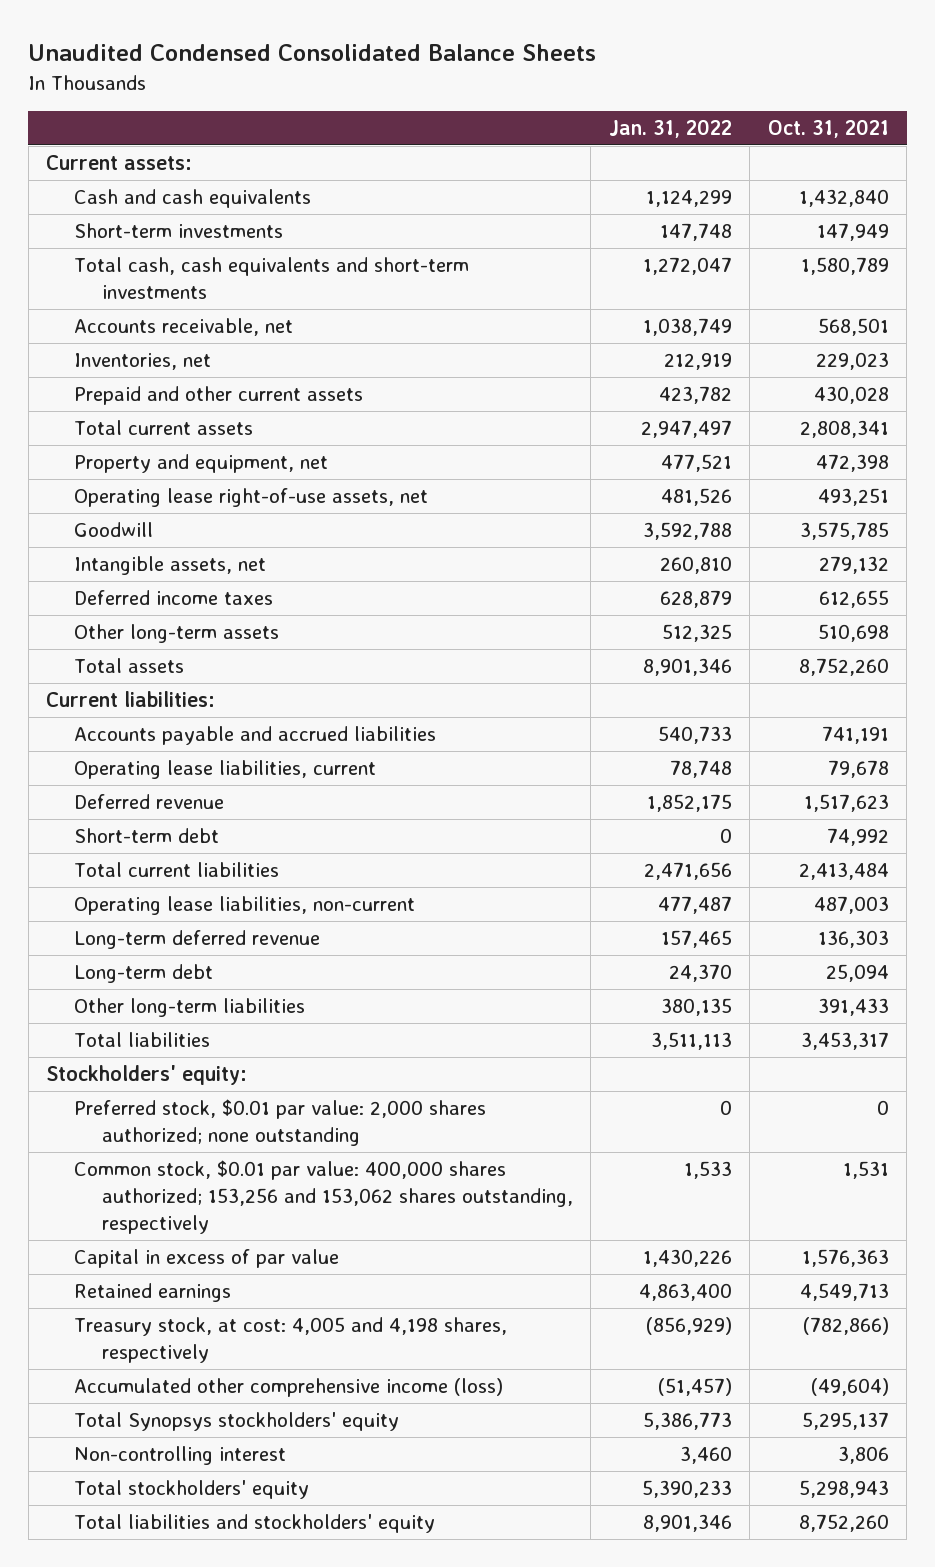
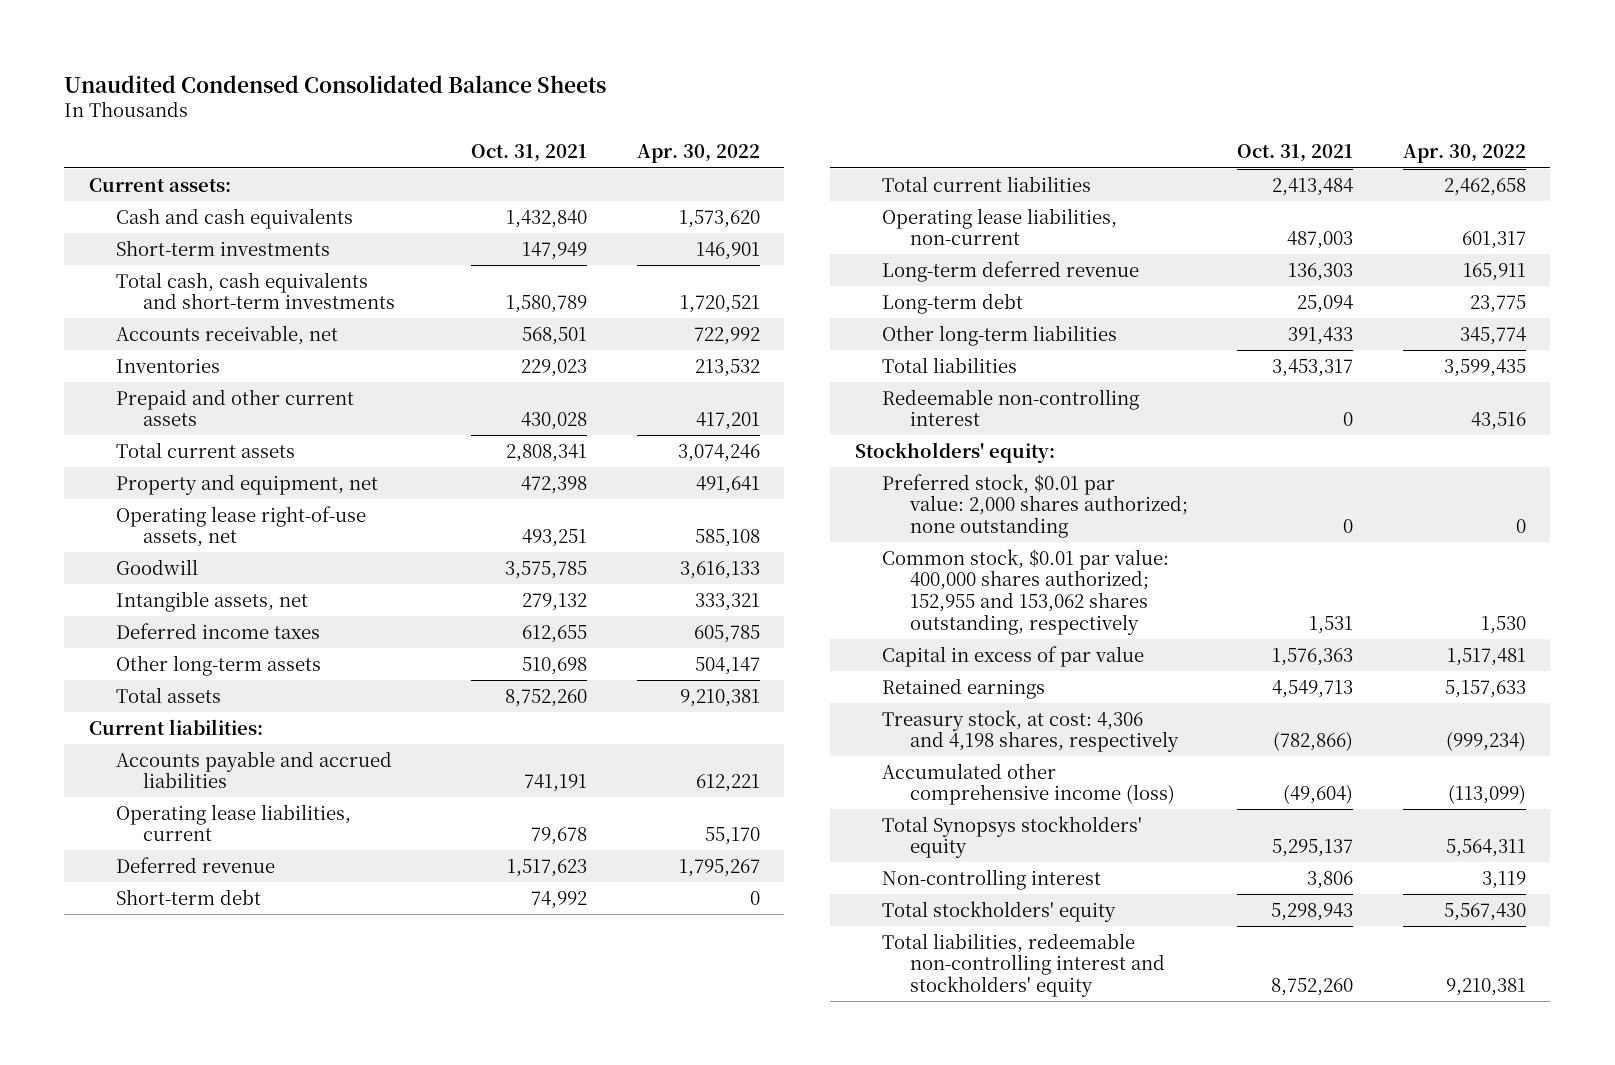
- | Jan. 31, 2022 | Oct. 31, 2021
+ | Oct. 31, 2021 | Apr. 30, 2022
- Inventories, net | 212,919 | 229,023
+ Inventories | 229,023 | 213,532
+ Redeemable non-controlling interest | 0 | 43,516
- Common stock, $0.01 par value: 400,000 shares authorized; 153,256 and 153,062 shares outstanding, respectively | 1,533 | 1,531
+ Common stock, $0.01 par value: 400,000 shares authorized; 152,955 and 153,062 shares outstanding, respectively | 1,531 | 1,530
- Treasury stock, at cost: 4,005 and 4,198 shares, respectively | (856,929) | (782,866)
+ Treasury stock, at cost: 4,306 and 4,198 shares, respectively | (782,866) | (999,234)
- Total liabilities and stockholders' equity | 8,901,346 | 8,752,260
+ Total liabilities, redeemable non-controlling interest and stockholders' equity | 8,752,260 | 9,210,381

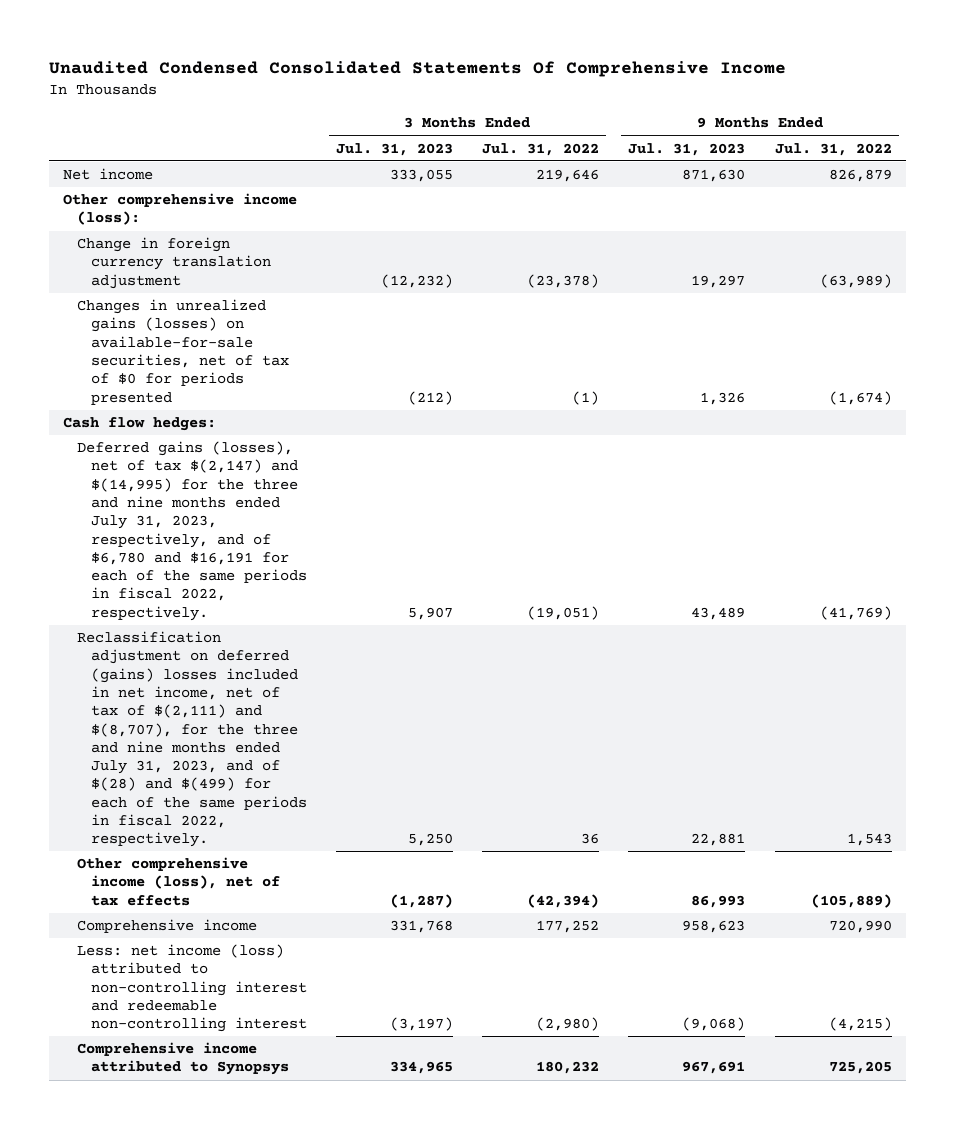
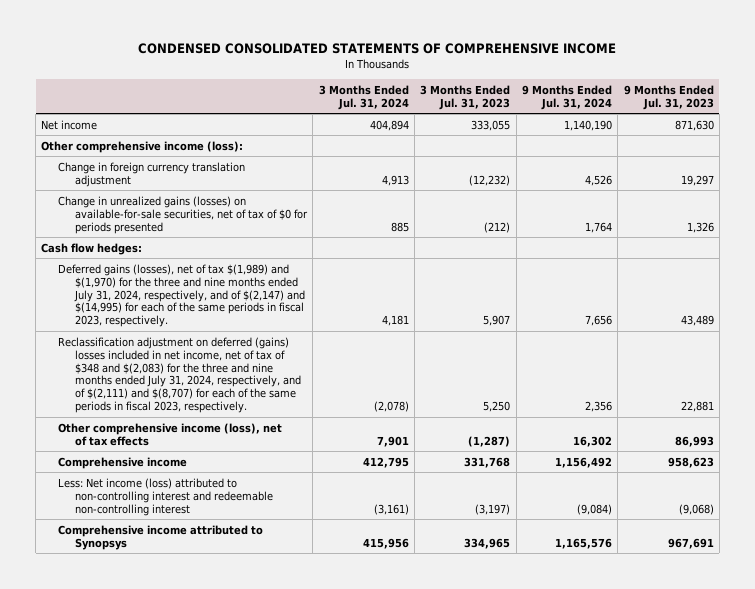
- Unaudited Condensed Consolidated Statements Of Comprehensive Income
+ CONDENSED CONSOLIDATED STATEMENTS OF COMPREHENSIVE INCOME
- | 3 Months Ended Jul. 31, 2023 | 3 Months Ended Jul. 31, 2022 | 9 Months Ended Jul. 31, 2023 | 9 Months Ended Jul. 31, 2022
+ | 3 Months Ended Jul. 31, 2024 | 3 Months Ended Jul. 31, 2023 | 9 Months Ended Jul. 31, 2024 | 9 Months Ended Jul. 31, 2023
- Changes in unrealized gains (losses) on available-for-sale securities, net of tax of $0 for periods presented | (212) | (1) | 1,326 | (1,674)
+ Change in unrealized gains (losses) on available-for-sale securities, net of tax of $0 for periods presented | 885 | (212) | 1,764 | 1,326
- Deferred gains (losses), net of tax $(2,147) and $(14,995) for the three and nine months ended July 31, 2023, respectively, and of $6,780 and $16,191 for each of the same periods in fiscal 2022, respectively. | 5,907 | (19,051) | 43,489 | (41,769)
- Reclassification adjustment on deferred (gains) losses included in net income, net of tax of $(2,111) and $(8,707), for the three and nine months ended July 31, 2023, and of $(28) and $(499) for each of the same periods in fiscal 2022, respectively. | 5,250 | 36 | 22,881 | 1,543
+ Deferred gains (losses), net of tax $(1,989) and $(1,970) for the three and nine months ended July 31, 2024, respectively, and of $(2,147) and $(14,995) for each of the same periods in fiscal 2023, respectively. | 4,181 | 5,907 | 7,656 | 43,489
+ Reclassification adjustment on deferred (gains) losses included in net income, net of tax of $348 and $(2,083) for the three and nine months ended July 31, 2024, respectively, and of $(2,111) and $(8,707) for each of the same periods in fiscal 2023, respectively. | (2,078) | 5,250 | 2,356 | 22,881
- Less: net income (loss) attributed to non-controlling interest and redeemable non-controlling interest | (3,197) | (2,980) | (9,068) | (4,215)
+ Less: Net income (loss) attributed to non-controlling interest and redeemable non-controlling interest | (3,161) | (3,197) | (9,084) | (9,068)

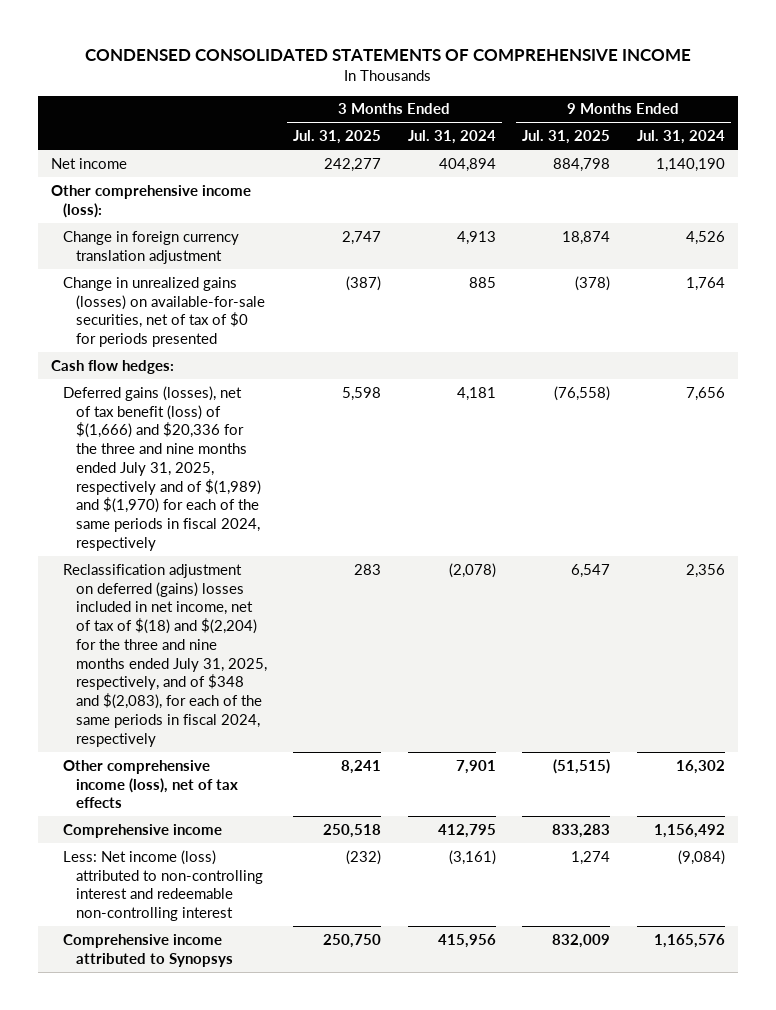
- | 3 Months Ended Jul. 31, 2024 | 3 Months Ended Jul. 31, 2023 | 9 Months Ended Jul. 31, 2024 | 9 Months Ended Jul. 31, 2023
+ | 3 Months Ended Jul. 31, 2025 | 3 Months Ended Jul. 31, 2024 | 9 Months Ended Jul. 31, 2025 | 9 Months Ended Jul. 31, 2024
- Deferred gains (losses), net of tax $(1,989) and $(1,970) for the three and nine months ended July 31, 2024, respectively, and of $(2,147) and $(14,995) for each of the same periods in fiscal 2023, respectively. | 4,181 | 5,907 | 7,656 | 43,489
- Reclassification adjustment on deferred (gains) losses included in net income, net of tax of $348 and $(2,083) for the three and nine months ended July 31, 2024, respectively, and of $(2,111) and $(8,707) for each of the same periods in fiscal 2023, respectively. | (2,078) | 5,250 | 2,356 | 22,881
+ Deferred gains (losses), net of tax benefit (loss) of $(1,666) and $20,336 for the three and nine months ended July 31, 2025, respectively and of $(1,989) and $(1,970) for each of the same periods in fiscal 2024, respectively | 5,598 | 4,181 | (76,558) | 7,656
+ Reclassification adjustment on deferred (gains) losses included in net income, net of tax of $(18) and $(2,204) for the three and nine months ended July 31, 2025, respectively, and of $348 and $(2,083), for each of the same periods in fiscal 2024, respectively | 283 | (2,078) | 6,547 | 2,356

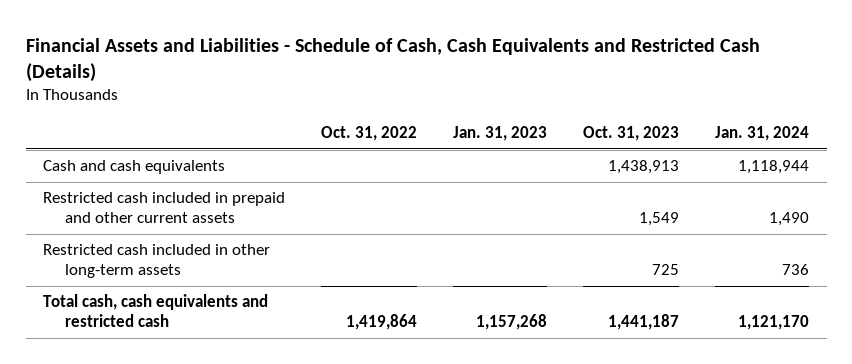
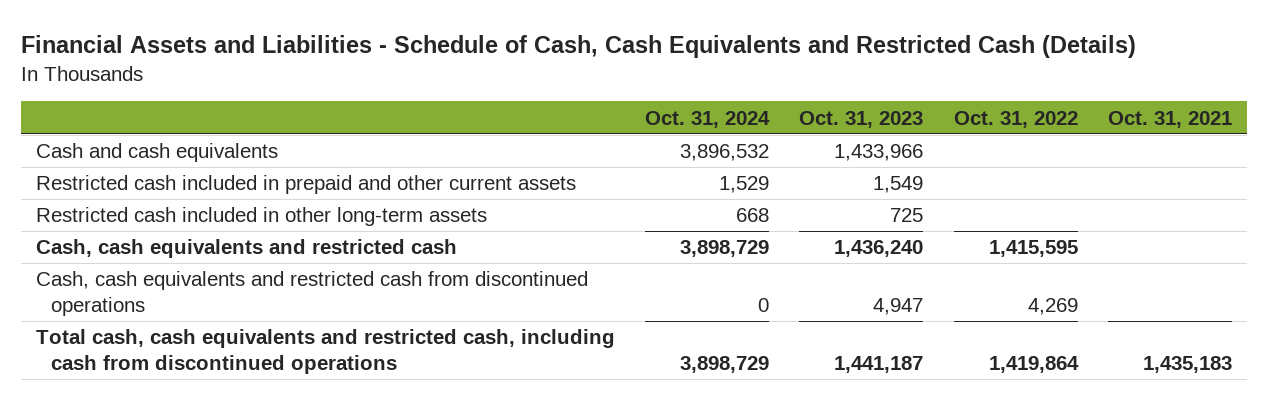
- | Oct. 31, 2022 | Jan. 31, 2023 | Oct. 31, 2023 | Jan. 31, 2024
+ | Oct. 31, 2024 | Oct. 31, 2023 | Oct. 31, 2022 | Oct. 31, 2021
- Cash and cash equivalents | | | 1,438,913 | 1,118,944
+ Cash and cash equivalents | 3,896,532 | 1,433,966 | |
- Total cash, cash equivalents and restricted cash | 1,419,864 | 1,157,268 | 1,441,187 | 1,121,170
+ Cash, cash equivalents and restricted cash | 3,898,729 | 1,436,240 | 1,415,595 |
+ Cash, cash equivalents and restricted cash from discontinued operations | 0 | 4,947 | 4,269 |
+ Total cash, cash equivalents and restricted cash, including cash from discontinued operations | 3,898,729 | 1,441,187 | 1,419,864 | 1,435,183

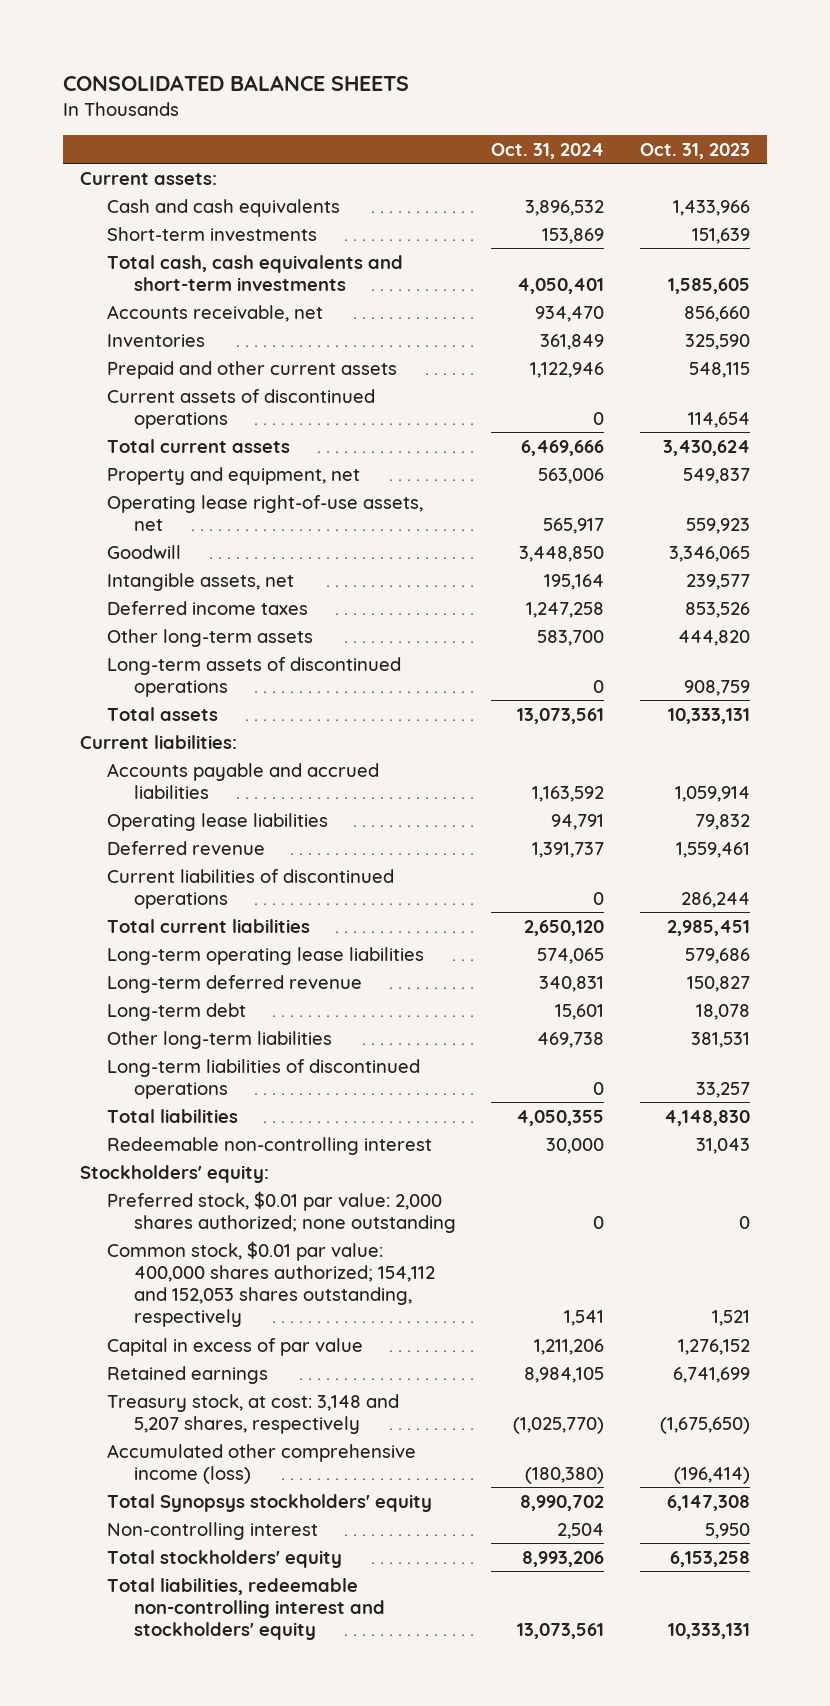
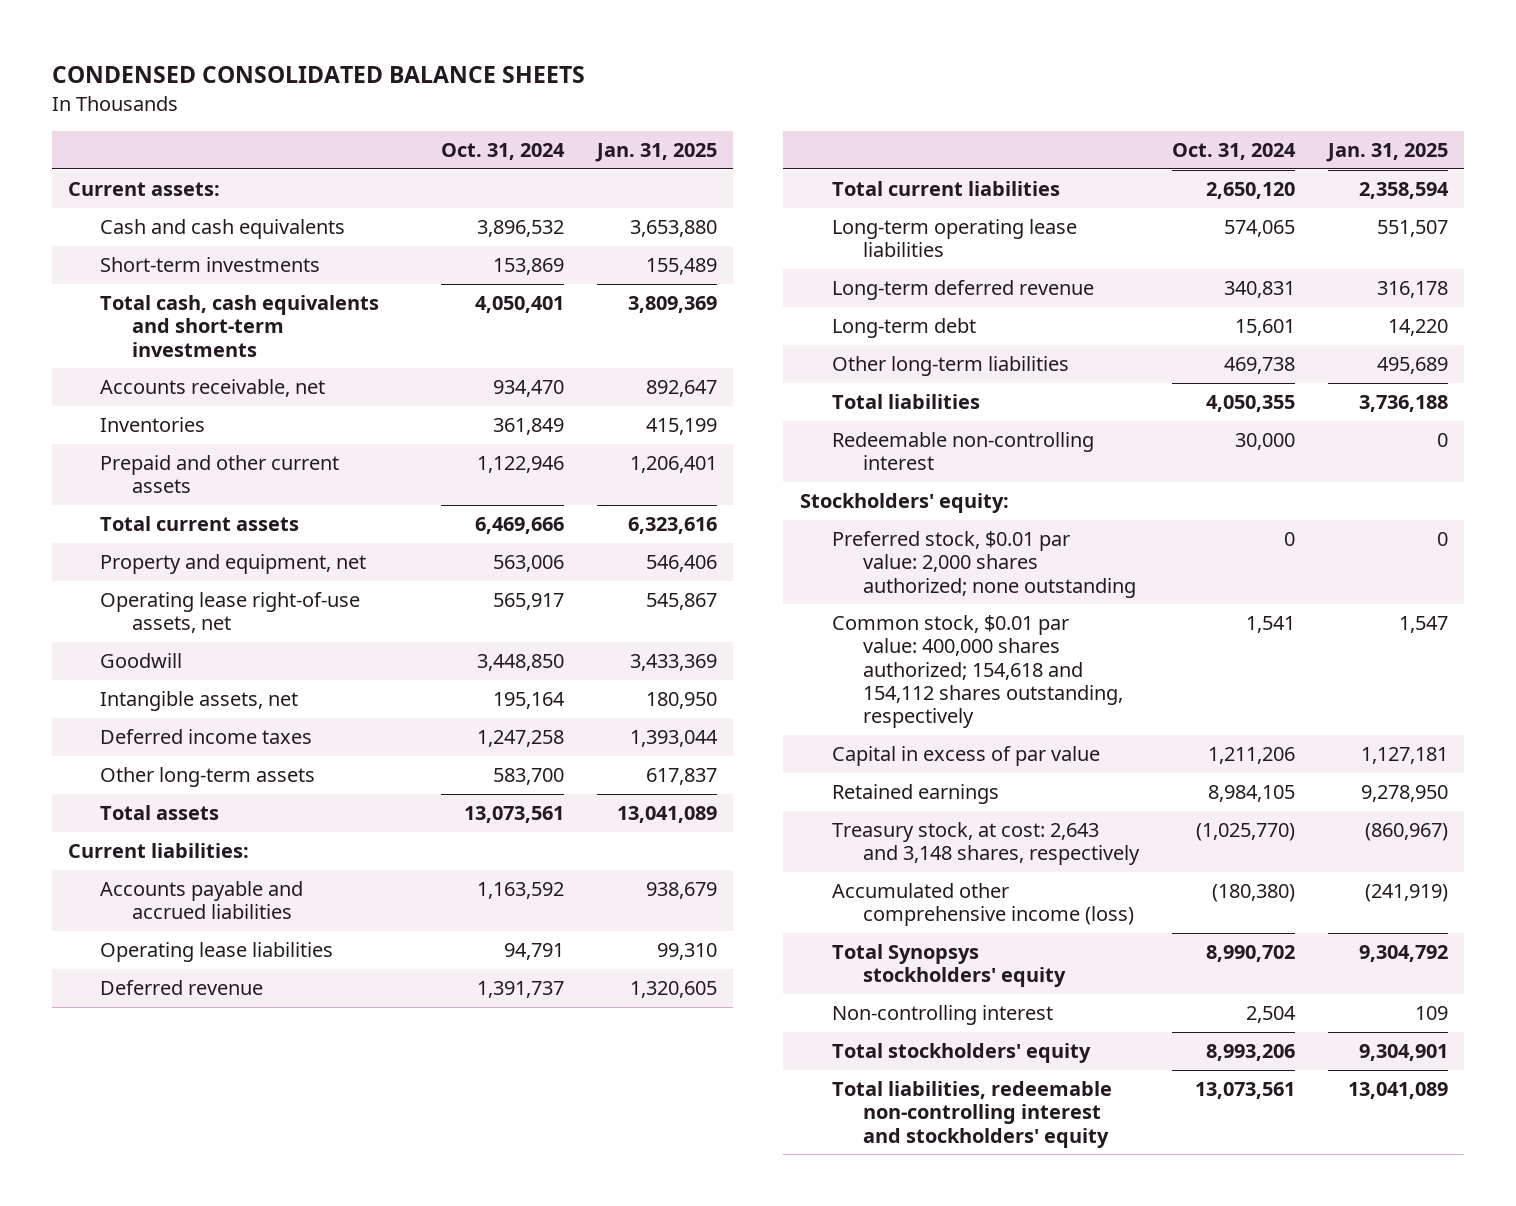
- CONSOLIDATED BALANCE SHEETS
+ CONDENSED CONSOLIDATED BALANCE SHEETS
- | Oct. 31, 2024 | Oct. 31, 2023
+ | Oct. 31, 2024 | Jan. 31, 2025
- Current assets of discontinued operations | 0 | 114,654
- Long-term assets of discontinued operations | 0 | 908,759
- Current liabilities of discontinued operations | 0 | 286,244
- Long-term liabilities of discontinued operations | 0 | 33,257
- Common stock, $0.01 par value: 400,000 shares authorized; 154,112 and 152,053 shares outstanding, respectively | 1,541 | 1,521
+ Common stock, $0.01 par value: 400,000 shares authorized; 154,618 and 154,112 shares outstanding, respectively | 1,541 | 1,547
- Treasury stock, at cost: 3,148 and 5,207 shares, respectively | (1,025,770) | (1,675,650)
+ Treasury stock, at cost: 2,643 and 3,148 shares, respectively | (1,025,770) | (860,967)

